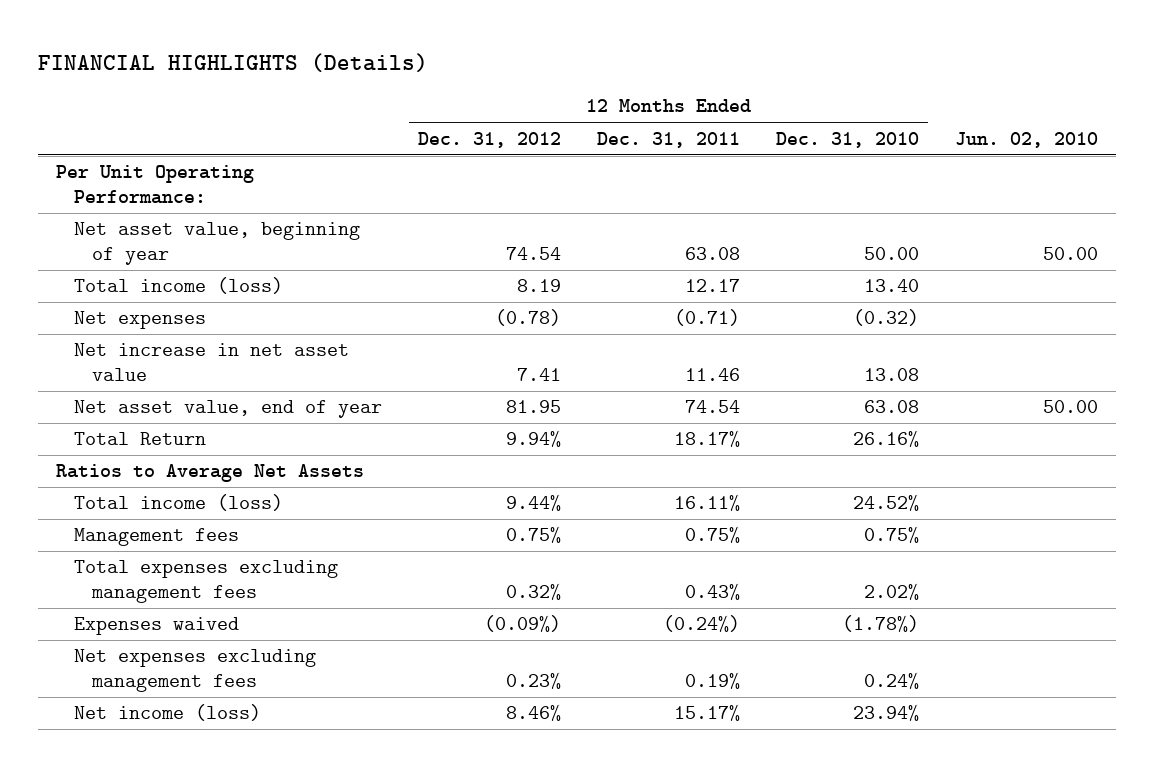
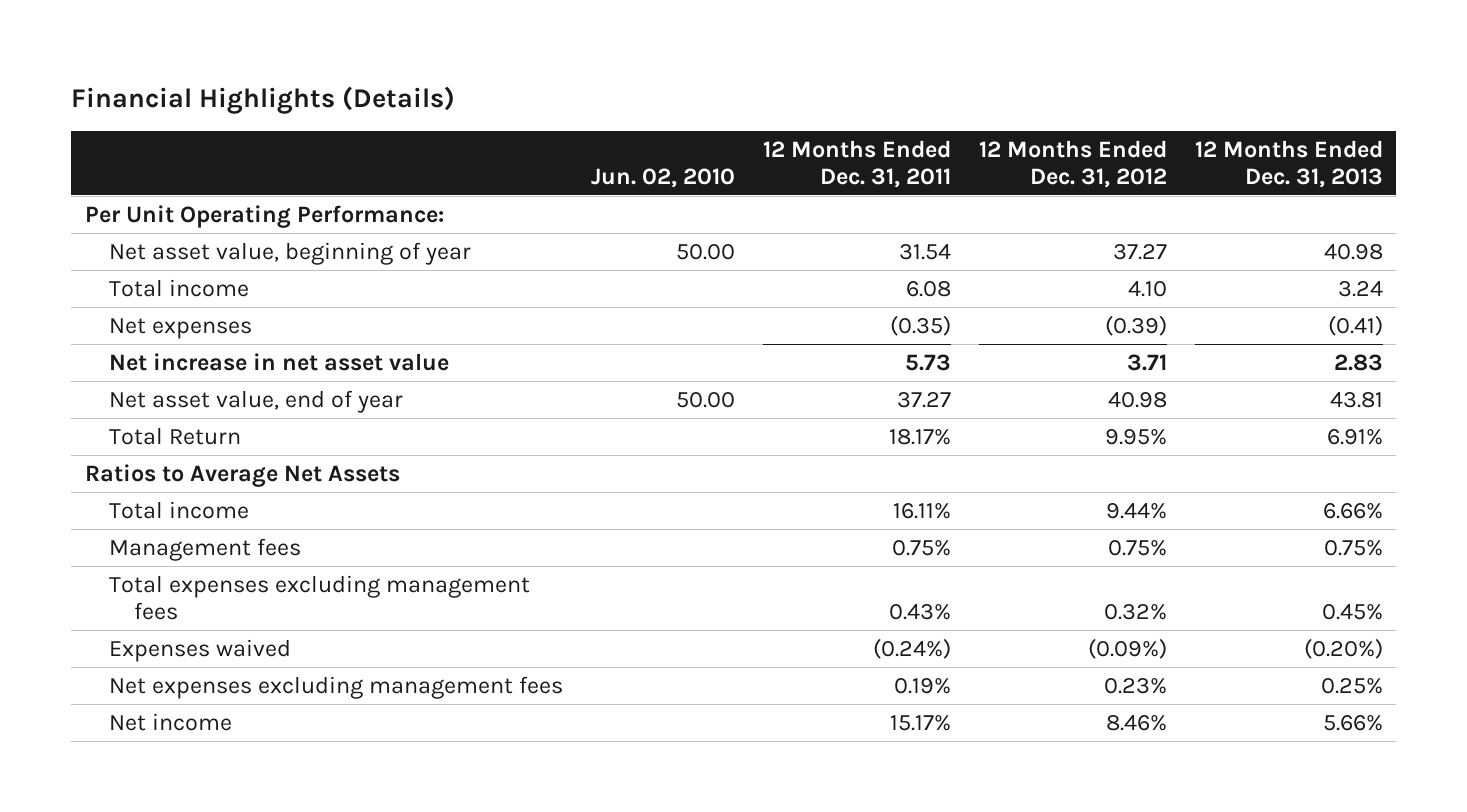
- FINANCIAL HIGHLIGHTS (Details)
+ Financial Highlights (Details)
- | 12 Months Ended Dec. 31, 2012 | 12 Months Ended Dec. 31, 2011 | 12 Months Ended Dec. 31, 2010 | Jun. 02, 2010
+ | Jun. 02, 2010 | 12 Months Ended Dec. 31, 2011 | 12 Months Ended Dec. 31, 2012 | 12 Months Ended Dec. 31, 2013
- Net asset value, beginning of year | 74.54 | 63.08 | 50.00 | 50.00
- Total income (loss) | 8.19 | 12.17 | 13.40 |
- Net expenses | (0.78) | (0.71) | (0.32) |
- Net increase in net asset value | 7.41 | 11.46 | 13.08 |
- Net asset value, end of year | 81.95 | 74.54 | 63.08 | 50.00
- Total Return | 9.94% | 18.17% | 26.16% |
+ Net asset value, beginning of year | 50.00 | 31.54 | 37.27 | 40.98
+ Total income | | 6.08 | 4.10 | 3.24
+ Net expenses | | (0.35) | (0.39) | (0.41)
+ Net increase in net asset value | | 5.73 | 3.71 | 2.83
+ Net asset value, end of year | 50.00 | 37.27 | 40.98 | 43.81
+ Total Return | | 18.17% | 9.95% | 6.91%
- Total income (loss) | 9.44% | 16.11% | 24.52% |
+ Total income | | 16.11% | 9.44% | 6.66%
- Net income (loss) | 8.46% | 15.17% | 23.94% |
+ Net income | | 15.17% | 8.46% | 5.66%

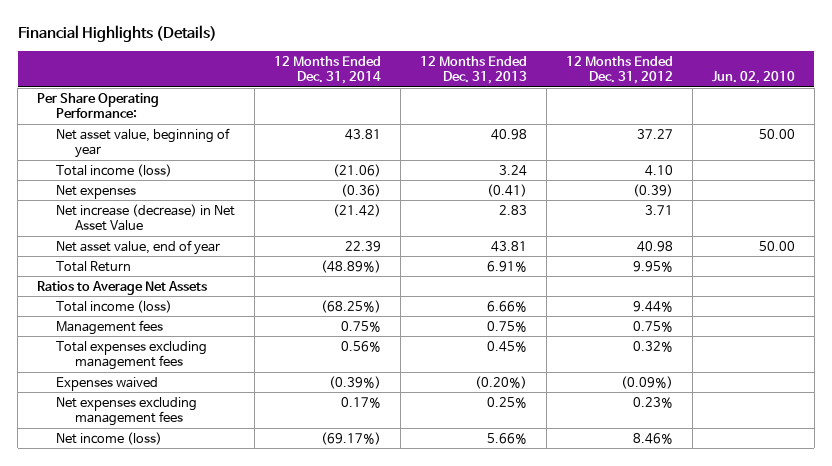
- | Jun. 02, 2010 | 12 Months Ended Dec. 31, 2011 | 12 Months Ended Dec. 31, 2012 | 12 Months Ended Dec. 31, 2013
+ | 12 Months Ended Dec. 31, 2014 | 12 Months Ended Dec. 31, 2013 | 12 Months Ended Dec. 31, 2012 | Jun. 02, 2010
- Per Unit Operating Performance:
+ Per Share Operating Performance:
- Total income | | 6.08 | 4.10 | 3.24
+ Total income (loss) | (21.06) | 3.24 | 4.10 |
- Net increase in net asset value | | 5.73 | 3.71 | 2.83
+ Net increase (decrease) in Net Asset Value | (21.42) | 2.83 | 3.71 |
- Total income | | 16.11% | 9.44% | 6.66%
+ Total income (loss) | (68.25%) | 6.66% | 9.44% |
- Net income | | 15.17% | 8.46% | 5.66%
+ Net income (loss) | (69.17%) | 5.66% | 8.46% |

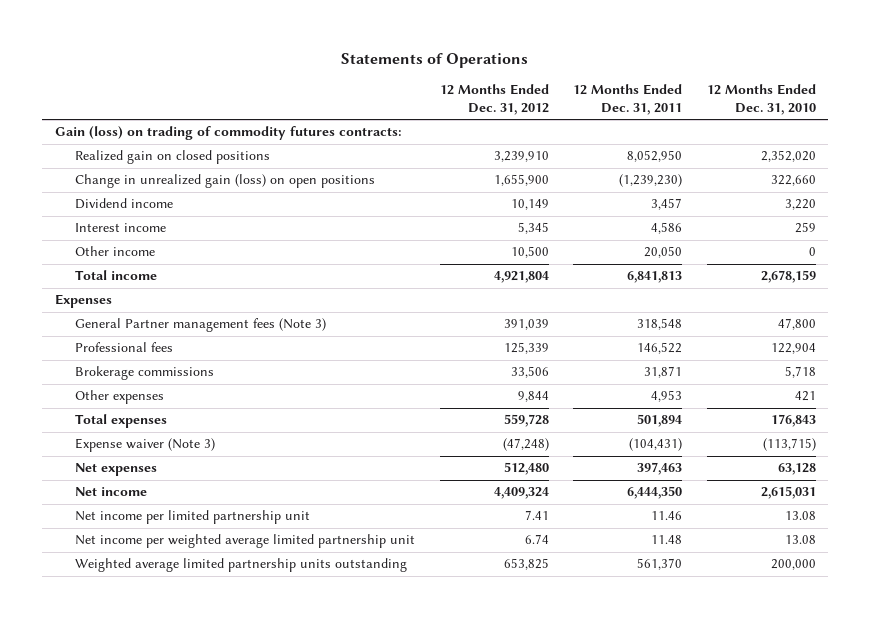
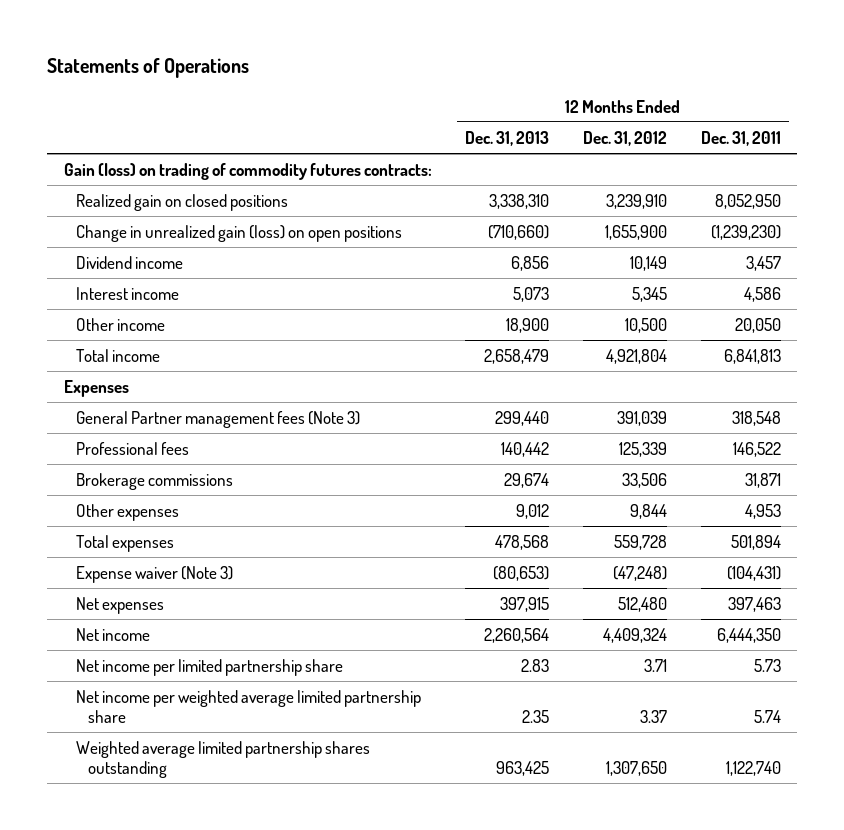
- | 12 Months Ended Dec. 31, 2012 | 12 Months Ended Dec. 31, 2011 | 12 Months Ended Dec. 31, 2010
+ | 12 Months Ended Dec. 31, 2013 | 12 Months Ended Dec. 31, 2012 | 12 Months Ended Dec. 31, 2011
- Net income per limited partnership unit | 7.41 | 11.46 | 13.08
- Net income per weighted average limited partnership unit | 6.74 | 11.48 | 13.08
- Weighted average limited partnership units outstanding | 653,825 | 561,370 | 200,000
+ Net income per limited partnership share | 2.83 | 3.71 | 5.73
+ Net income per weighted average limited partnership share | 2.35 | 3.37 | 5.74
+ Weighted average limited partnership shares outstanding | 963,425 | 1,307,650 | 1,122,740

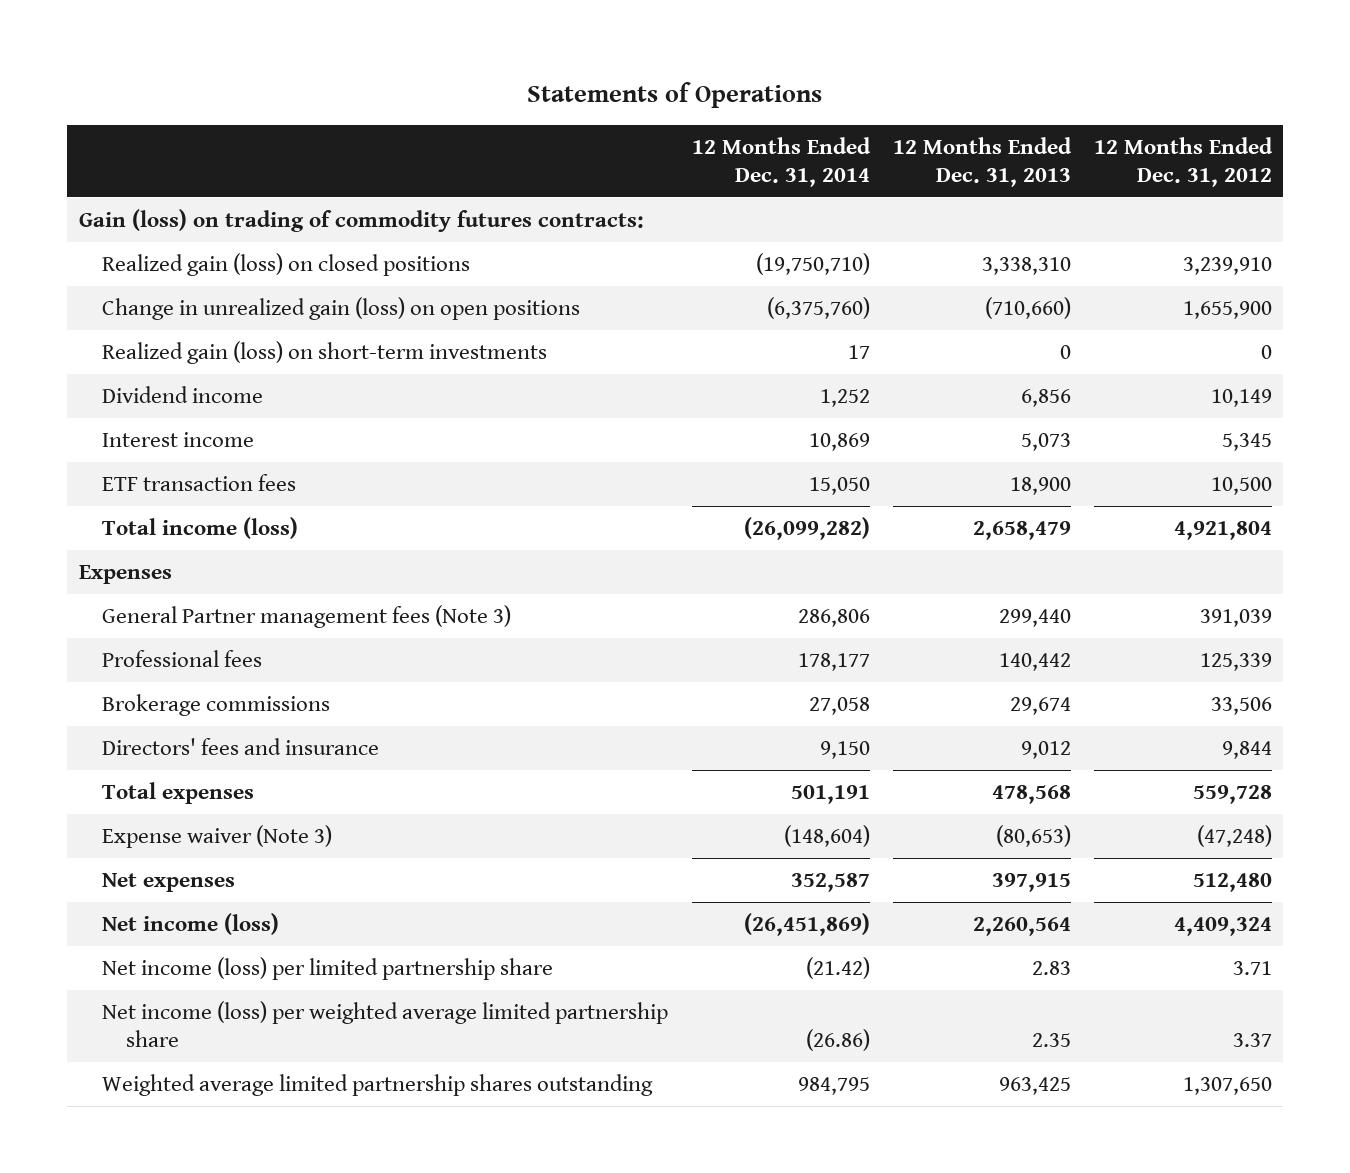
- | 12 Months Ended Dec. 31, 2013 | 12 Months Ended Dec. 31, 2012 | 12 Months Ended Dec. 31, 2011
+ | 12 Months Ended Dec. 31, 2014 | 12 Months Ended Dec. 31, 2013 | 12 Months Ended Dec. 31, 2012
- Realized gain on closed positions | 3,338,310 | 3,239,910 | 8,052,950
+ Realized gain (loss) on closed positions | (19,750,710) | 3,338,310 | 3,239,910
+ Realized gain (loss) on short-term investments | 17 | 0 | 0
- Other income | 18,900 | 10,500 | 20,050
- Total income | 2,658,479 | 4,921,804 | 6,841,813
+ ETF transaction fees | 15,050 | 18,900 | 10,500
+ Total income (loss) | (26,099,282) | 2,658,479 | 4,921,804
- Other expenses | 9,012 | 9,844 | 4,953
+ Directors' fees and insurance | 9,150 | 9,012 | 9,844
- Net income | 2,260,564 | 4,409,324 | 6,444,350
- Net income per limited partnership share | 2.83 | 3.71 | 5.73
- Net income per weighted average limited partnership share | 2.35 | 3.37 | 5.74
+ Net income (loss) | (26,451,869) | 2,260,564 | 4,409,324
+ Net income (loss) per limited partnership share | (21.42) | 2.83 | 3.71
+ Net income (loss) per weighted average limited partnership share | (26.86) | 2.35 | 3.37

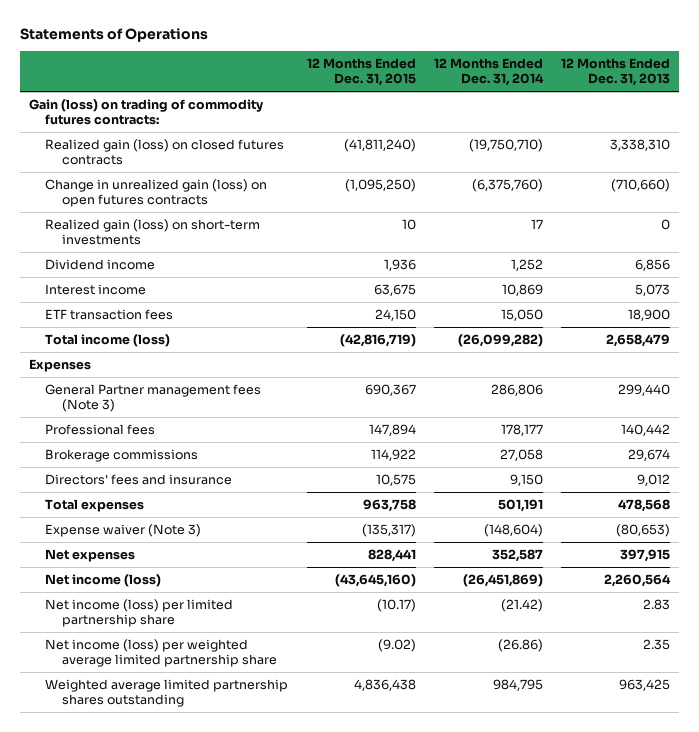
- | 12 Months Ended Dec. 31, 2014 | 12 Months Ended Dec. 31, 2013 | 12 Months Ended Dec. 31, 2012
+ | 12 Months Ended Dec. 31, 2015 | 12 Months Ended Dec. 31, 2014 | 12 Months Ended Dec. 31, 2013
- Realized gain (loss) on closed positions | (19,750,710) | 3,338,310 | 3,239,910
- Change in unrealized gain (loss) on open positions | (6,375,760) | (710,660) | 1,655,900
+ Realized gain (loss) on closed futures contracts | (41,811,240) | (19,750,710) | 3,338,310
+ Change in unrealized gain (loss) on open futures contracts | (1,095,250) | (6,375,760) | (710,660)

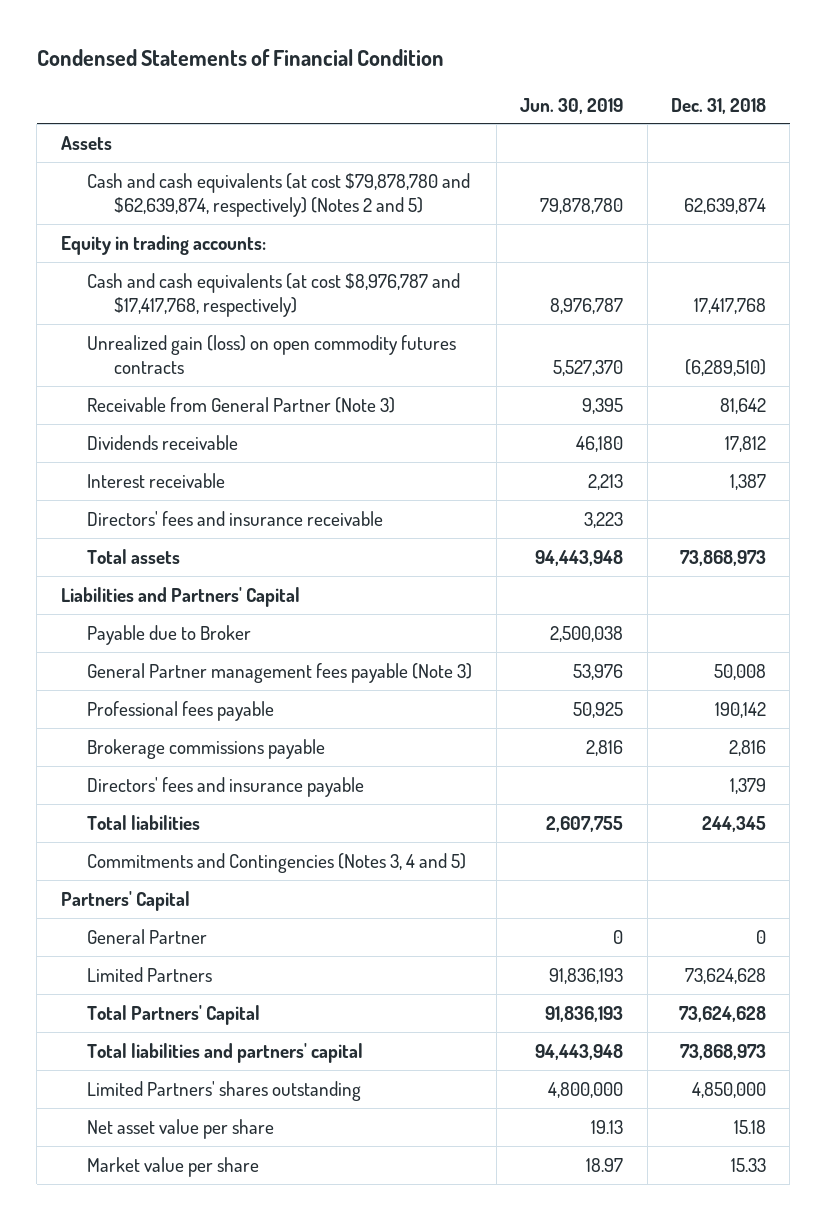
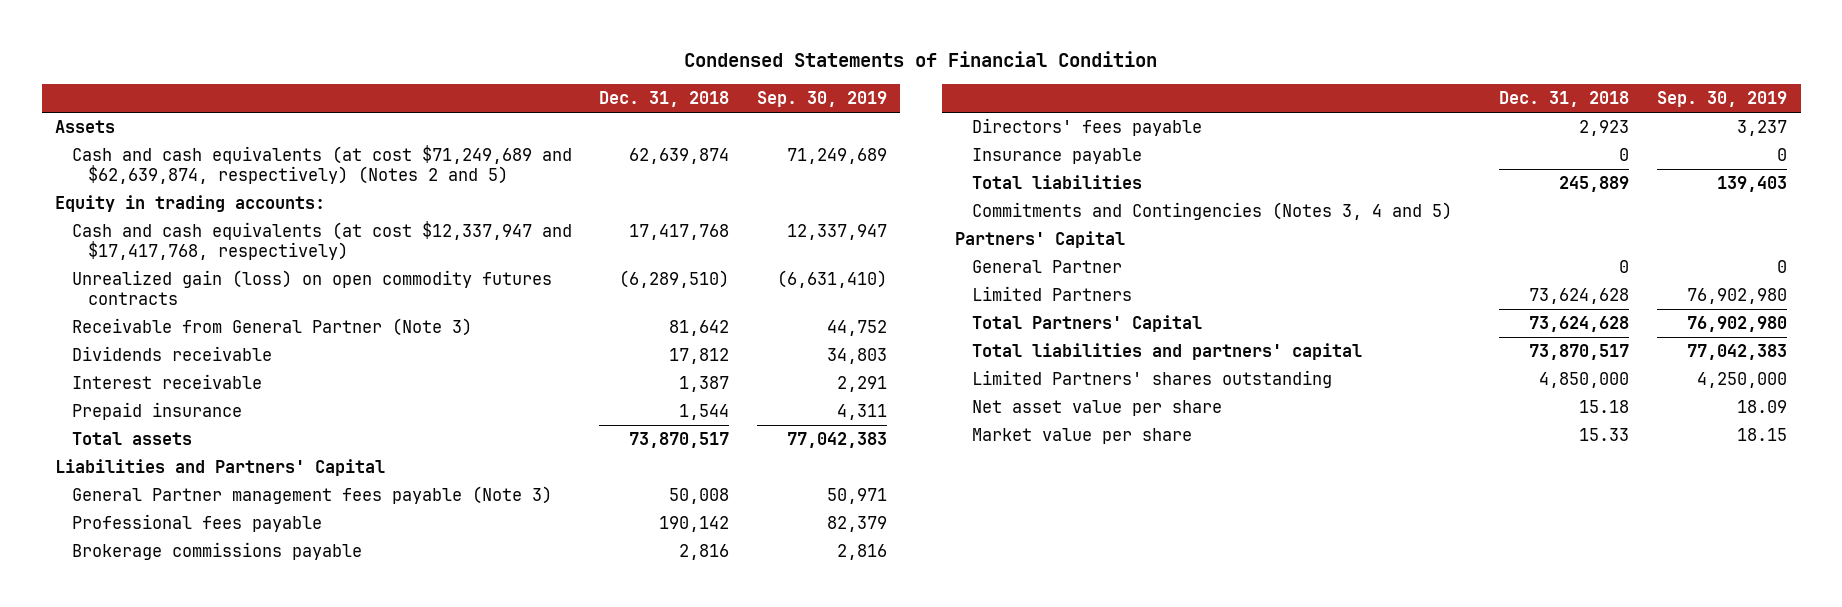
- | Jun. 30, 2019 | Dec. 31, 2018
+ | Dec. 31, 2018 | Sep. 30, 2019
- Cash and cash equivalents (at cost $79,878,780 and $62,639,874, respectively) (Notes 2 and 5) | 79,878,780 | 62,639,874
+ Cash and cash equivalents (at cost $71,249,689 and $62,639,874, respectively) (Notes 2 and 5) | 62,639,874 | 71,249,689
- Cash and cash equivalents (at cost $8,976,787 and $17,417,768, respectively) | 8,976,787 | 17,417,768
+ Cash and cash equivalents (at cost $12,337,947 and $17,417,768, respectively) | 17,417,768 | 12,337,947
- Directors' fees and insurance receivable | 3,223 |
- Total assets | 94,443,948 | 73,868,973
+ Prepaid insurance | 1,544 | 4,311
+ Total assets | 73,870,517 | 77,042,383
- Payable due to Broker | 2,500,038 |
- Directors' fees and insurance payable | | 1,379
- Total liabilities | 2,607,755 | 244,345
+ Directors' fees payable | 2,923 | 3,237
+ Insurance payable | 0 | 0
+ Total liabilities | 245,889 | 139,403
- Total liabilities and partners' capital | 94,443,948 | 73,868,973
+ Total liabilities and partners' capital | 73,870,517 | 77,042,383

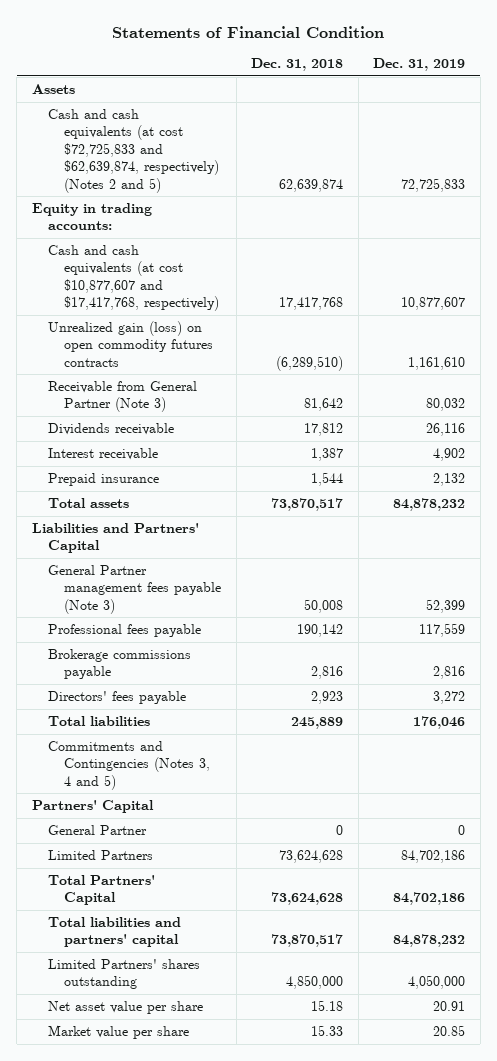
- Condensed Statements of Financial Condition
+ Statements of Financial Condition
- | Dec. 31, 2018 | Sep. 30, 2019
+ | Dec. 31, 2018 | Dec. 31, 2019
- Cash and cash equivalents (at cost $71,249,689 and $62,639,874, respectively) (Notes 2 and 5) | 62,639,874 | 71,249,689
+ Cash and cash equivalents (at cost $72,725,833 and $62,639,874, respectively) (Notes 2 and 5) | 62,639,874 | 72,725,833
- Cash and cash equivalents (at cost $12,337,947 and $17,417,768, respectively) | 17,417,768 | 12,337,947
+ Cash and cash equivalents (at cost $10,877,607 and $17,417,768, respectively) | 17,417,768 | 10,877,607
- Insurance payable | 0 | 0

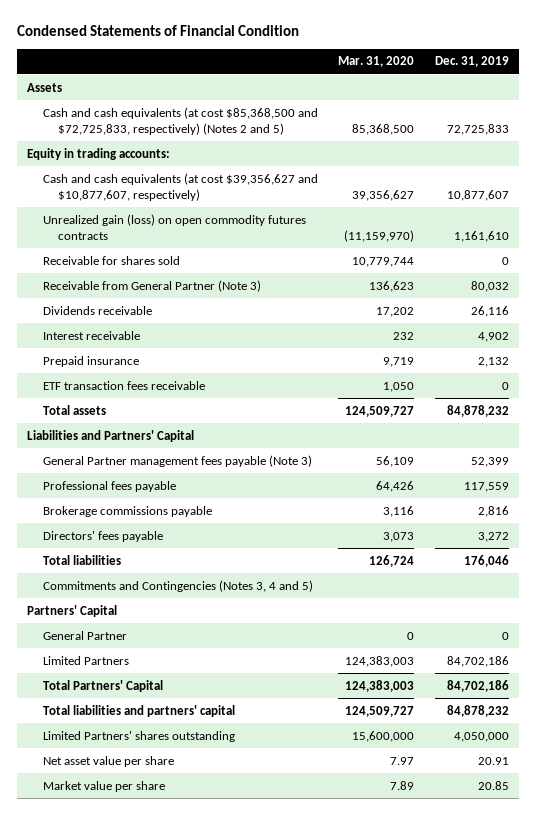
- Statements of Financial Condition
+ Condensed Statements of Financial Condition
- | Dec. 31, 2018 | Dec. 31, 2019
+ | Mar. 31, 2020 | Dec. 31, 2019
- Cash and cash equivalents (at cost $72,725,833 and $62,639,874, respectively) (Notes 2 and 5) | 62,639,874 | 72,725,833
+ Cash and cash equivalents (at cost $85,368,500 and $72,725,833, respectively) (Notes 2 and 5) | 85,368,500 | 72,725,833
- Cash and cash equivalents (at cost $10,877,607 and $17,417,768, respectively) | 17,417,768 | 10,877,607
+ Cash and cash equivalents (at cost $39,356,627 and $10,877,607, respectively) | 39,356,627 | 10,877,607
+ Receivable for shares sold | 10,779,744 | 0
+ ETF transaction fees receivable | 1,050 | 0

